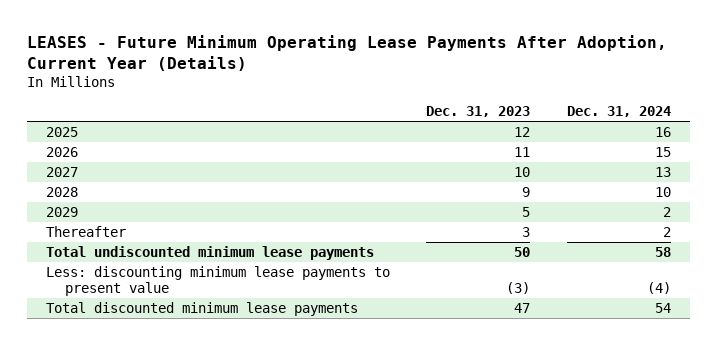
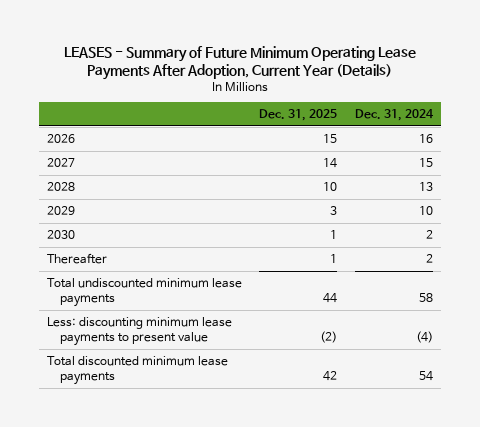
- LEASES - Future Minimum Operating Lease Payments After Adoption, Current Year (Details)
+ LEASES - Summary of Future Minimum Operating Lease Payments After Adoption, Current Year (Details)
- | Dec. 31, 2023 | Dec. 31, 2024
+ | Dec. 31, 2025 | Dec. 31, 2024
- 2025 | 12 | 16
- 2026 | 11 | 15
- 2027 | 10 | 13
- 2028 | 9 | 10
- 2029 | 5 | 2
+ 2026 | 15 | 16
+ 2027 | 14 | 15
+ 2028 | 10 | 13
+ 2029 | 3 | 10
+ 2030 | 1 | 2

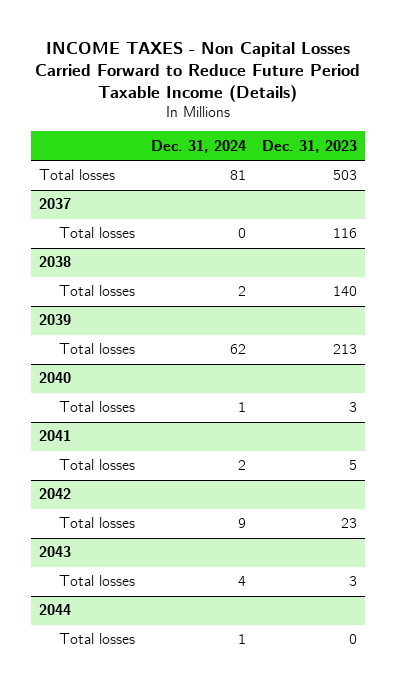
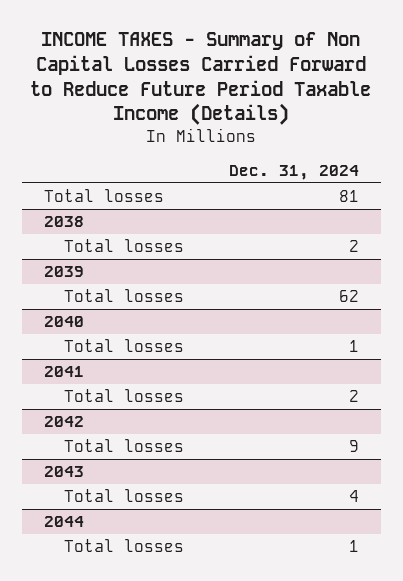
- INCOME TAXES - Non Capital Losses Carried Forward to Reduce Future Period Taxable Income (Details)
+ INCOME TAXES - Summary of Non Capital Losses Carried Forward to Reduce Future Period Taxable Income (Details)
- | Dec. 31, 2024 | Dec. 31, 2023
+ | Dec. 31, 2024
- 2037
- Total losses | 0 | 116

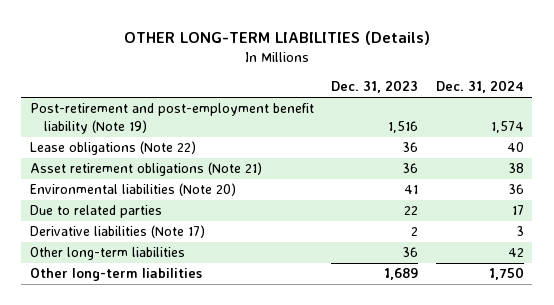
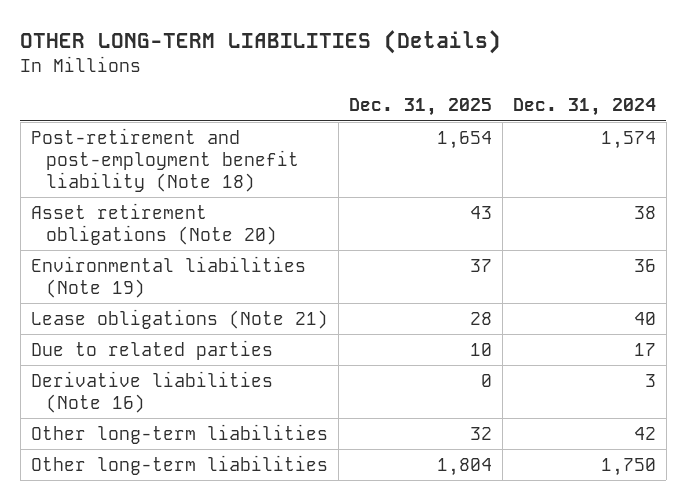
- | Dec. 31, 2023 | Dec. 31, 2024
+ | Dec. 31, 2025 | Dec. 31, 2024
- Post-retirement and post-employment benefit liability (Note 19) | 1,516 | 1,574
- Lease obligations (Note 22) | 36 | 40
- Asset retirement obligations (Note 21) | 36 | 38
- Environmental liabilities (Note 20) | 41 | 36
+ Post-retirement and post-employment benefit liability (Note 18) | 1,654 | 1,574
+ Asset retirement obligations (Note 20) | 43 | 38
+ Environmental liabilities (Note 19) | 37 | 36
+ Lease obligations (Note 21) | 28 | 40
- Derivative liabilities (Note 17) | 2 | 3
+ Derivative liabilities (Note 16) | 0 | 3

